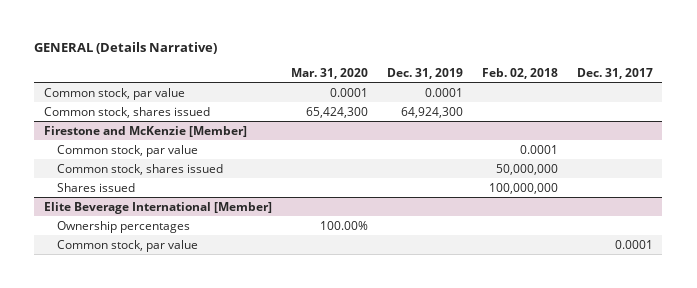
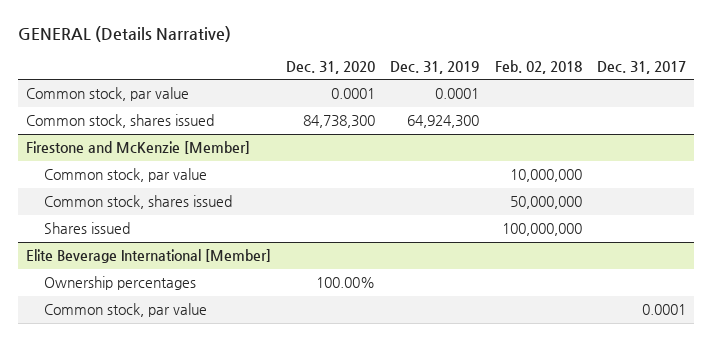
- | Mar. 31, 2020 | Dec. 31, 2019 | Feb. 02, 2018 | Dec. 31, 2017
+ | Dec. 31, 2020 | Dec. 31, 2019 | Feb. 02, 2018 | Dec. 31, 2017
@ Firestone and McKenzie [Member]
- Common stock, par value | | | 0.0001 |
+ Common stock, par value | | | 10,000,000 |

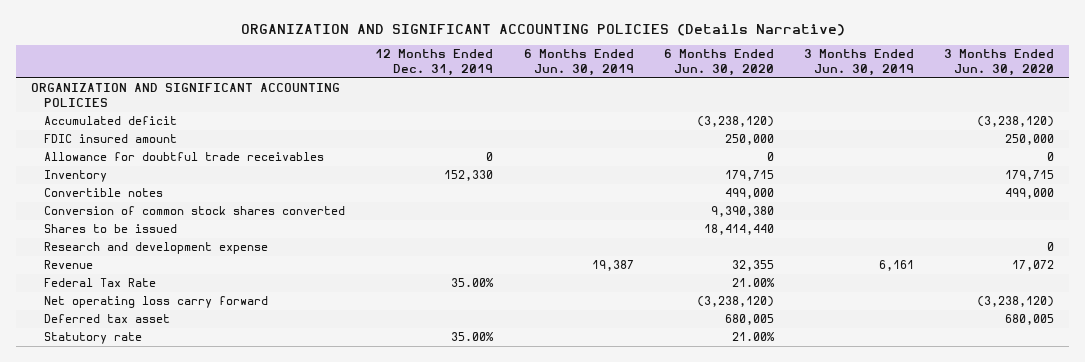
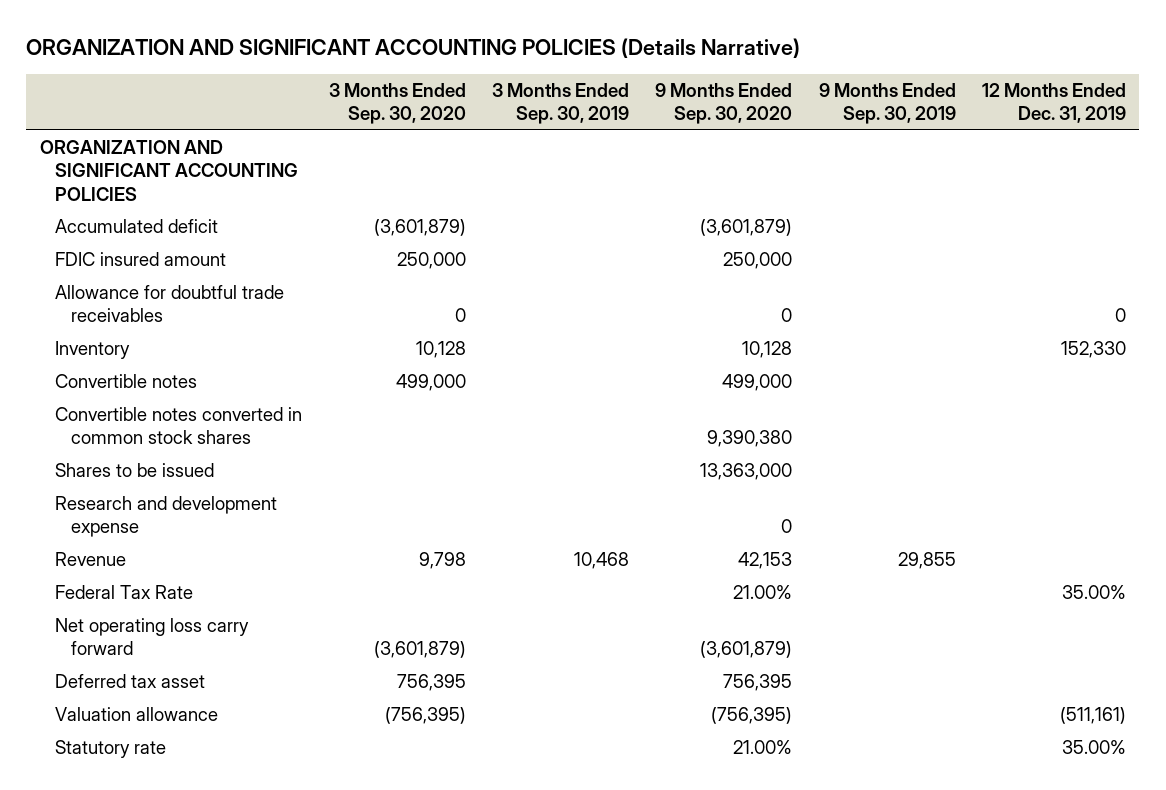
- | 12 Months Ended Dec. 31, 2019 | 6 Months Ended Jun. 30, 2019 | 6 Months Ended Jun. 30, 2020 | 3 Months Ended Jun. 30, 2019 | 3 Months Ended Jun. 30, 2020
+ | 3 Months Ended Sep. 30, 2020 | 3 Months Ended Sep. 30, 2019 | 9 Months Ended Sep. 30, 2020 | 9 Months Ended Sep. 30, 2019 | 12 Months Ended Dec. 31, 2019
- Conversion of common stock shares converted | | | 9,390,380 | |
+ Convertible notes converted in common stock shares | | | 9,390,380 | |
+ Valuation allowance | (756,395) | | (756,395) | | (511,161)

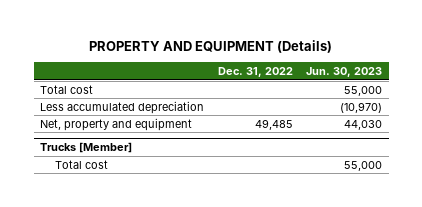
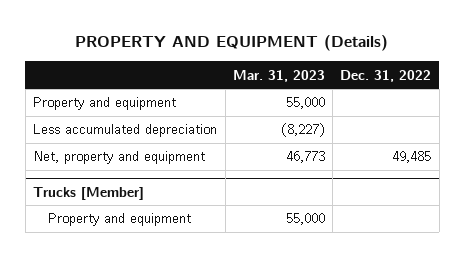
- | Dec. 31, 2022 | Jun. 30, 2023
+ | Mar. 31, 2023 | Dec. 31, 2022
- Total cost | | 55,000
+ Property and equipment | 55,000 |
@ Trucks [Member]
- Total cost | | 55,000
+ Property and equipment | 55,000 |

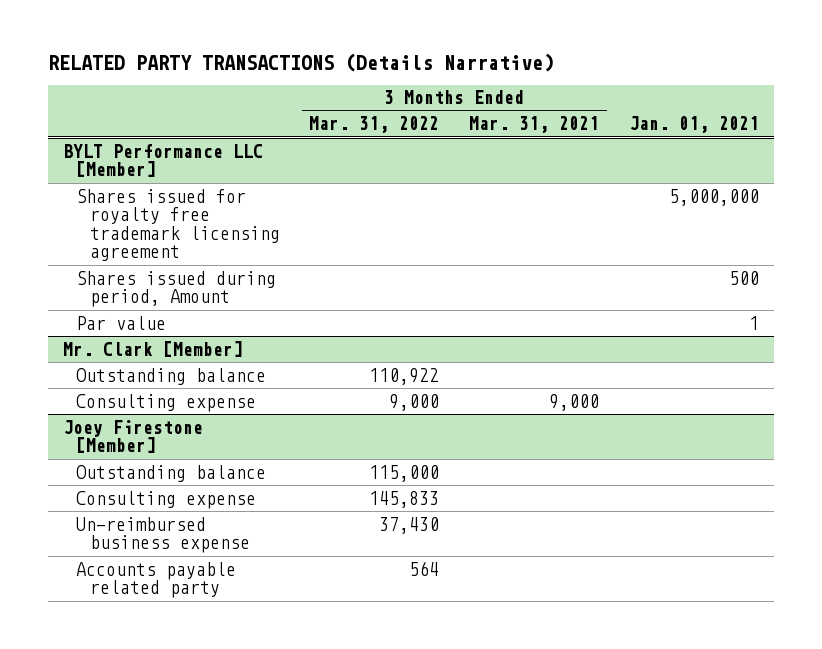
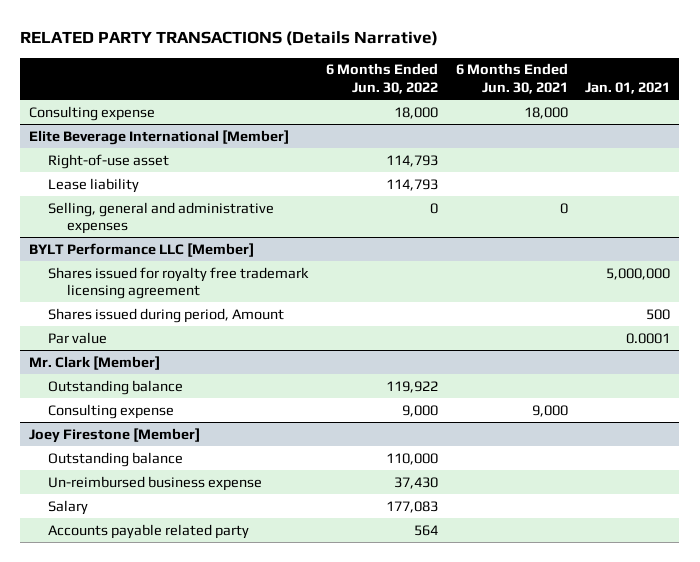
- | 3 Months Ended Mar. 31, 2022 | 3 Months Ended Mar. 31, 2021 | Jan. 01, 2021
+ | 6 Months Ended Jun. 30, 2022 | 6 Months Ended Jun. 30, 2021 | Jan. 01, 2021
+ Consulting expense | 18,000 | 18,000 |
+ Elite Beverage International [Member]
+ Right-of-use asset | 114,793 | |
+ Lease liability | 114,793 | |
+ Selling, general and administrative expenses | 0 | 0 |
@ BYLT Performance LLC [Member]
- Par value | | | 1
+ Par value | | | 0.0001
@ Joey Firestone [Member]
- Consulting expense | 145,833 | |
+ Salary | 177,083 | |

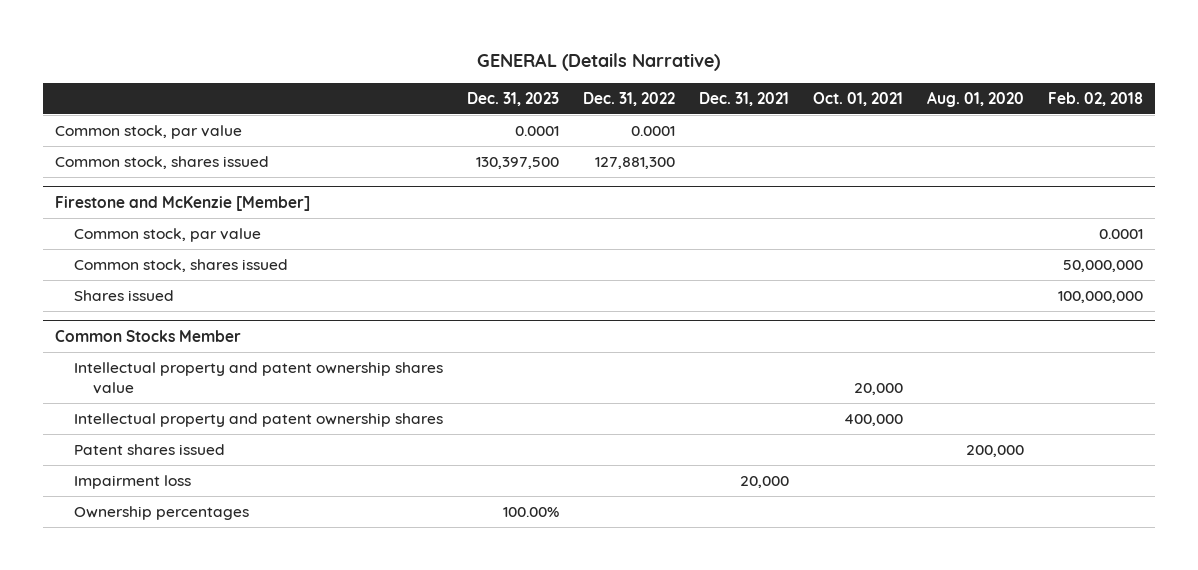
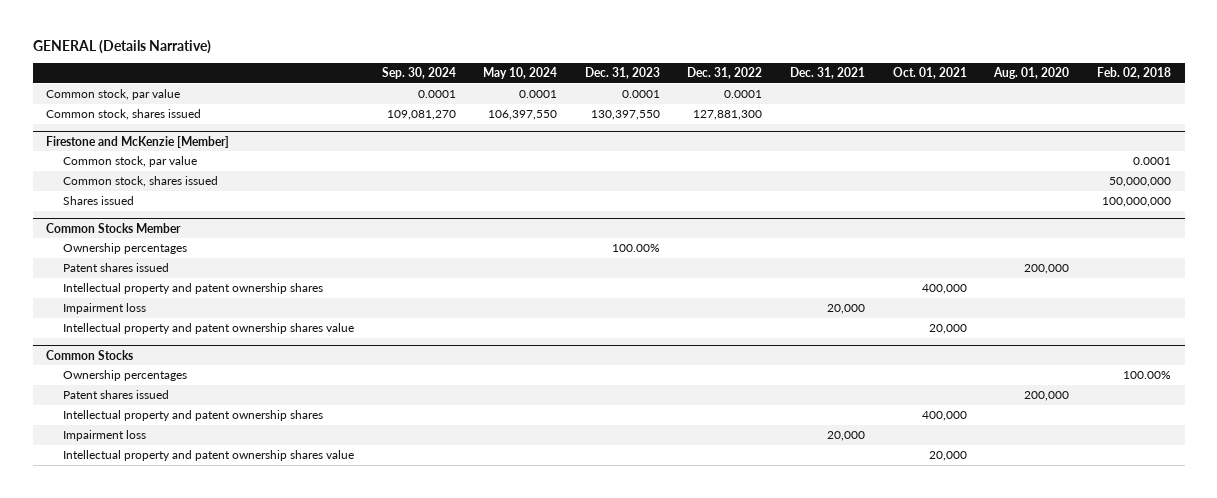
- | Dec. 31, 2023 | Dec. 31, 2022 | Dec. 31, 2021 | Oct. 01, 2021 | Aug. 01, 2020 | Feb. 02, 2018
+ | Sep. 30, 2024 | May 10, 2024 | Dec. 31, 2023 | Dec. 31, 2022 | Dec. 31, 2021 | Oct. 01, 2021 | Aug. 01, 2020 | Feb. 02, 2018
- Common stock, shares issued | 130,397,500 | 127,881,300 | | | |
+ Common stock, shares issued | 109,081,270 | 106,397,550 | 130,397,550 | 127,881,300 | | | |
@ Common Stocks Member
moved up: Ownership percentages | | | 100.00% | | | | |
moved down: Intellectual property and patent ownership shares | | | | | | 400,000 | |
moved down: Intellectual property and patent ownership shares value | | | | | | 20,000 | |
+ Common Stocks
+ Ownership percentages | | | | | | | | 100.00%
+ Patent shares issued | | | | | | | 200,000 |
+ Intellectual property and patent ownership shares | | | | | | 400,000 | |
+ Impairment loss | | | | | 20,000 | | |
+ Intellectual property and patent ownership shares value | | | | | | 20,000 | |

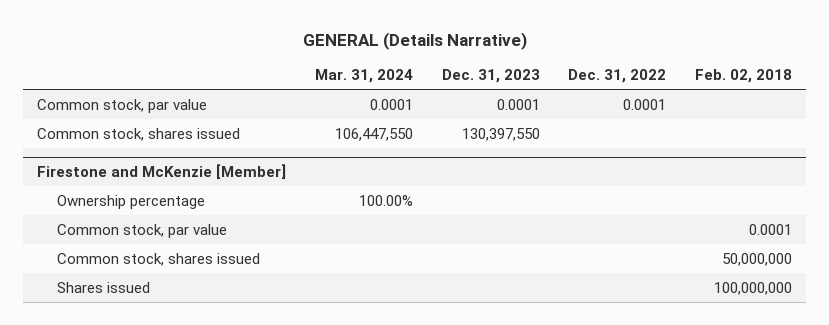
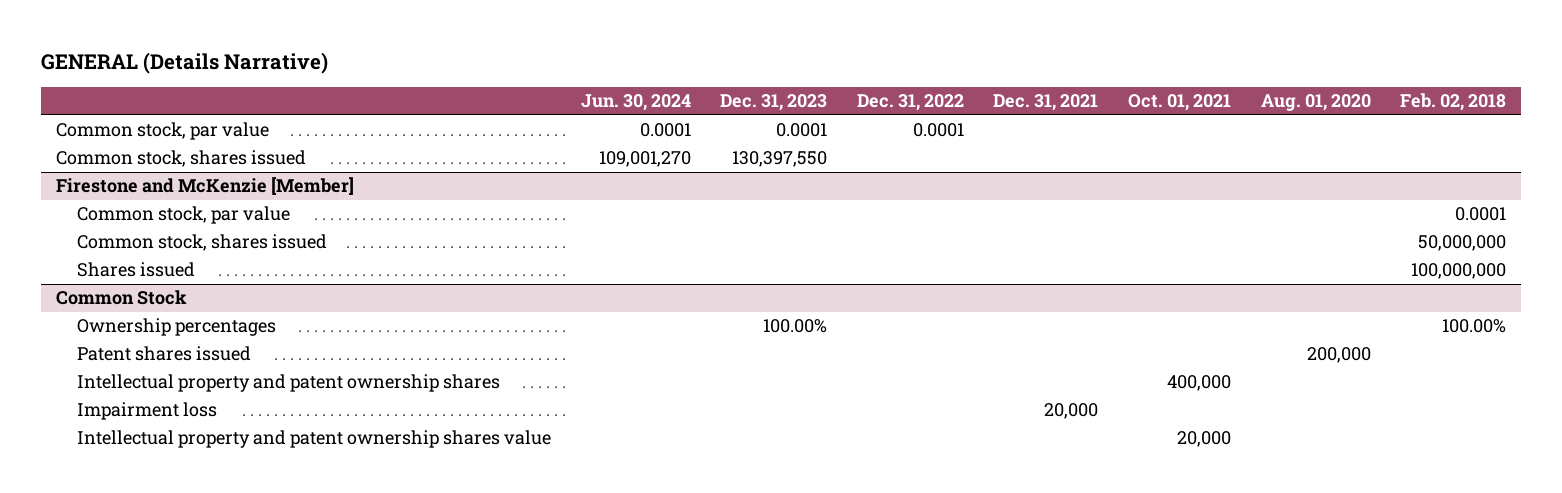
- | Mar. 31, 2024 | Dec. 31, 2023 | Dec. 31, 2022 | Feb. 02, 2018
+ | Jun. 30, 2024 | Dec. 31, 2023 | Dec. 31, 2022 | Dec. 31, 2021 | Oct. 01, 2021 | Aug. 01, 2020 | Feb. 02, 2018
@ Firestone and McKenzie [Member]
- Ownership percentage | 100.00% | | |
+ Common Stock
+ Ownership percentages | | 100.00% | | | | | 100.00%
+ Patent shares issued | | | | | | 200,000 |
+ Intellectual property and patent ownership shares | | | | | 400,000 | |
+ Impairment loss | | | | 20,000 | | |
+ Intellectual property and patent ownership shares value | | | | | 20,000 | |

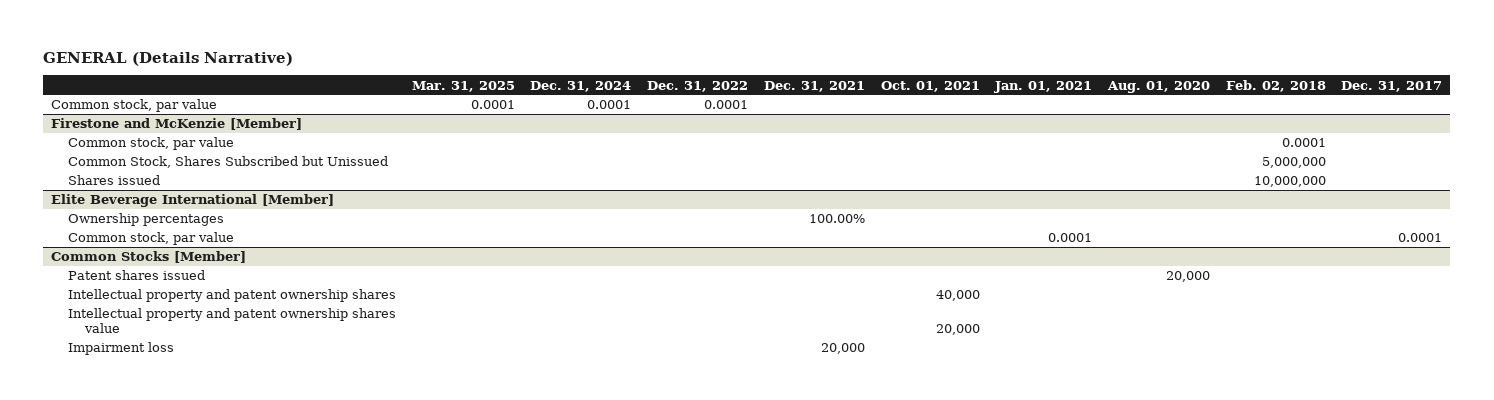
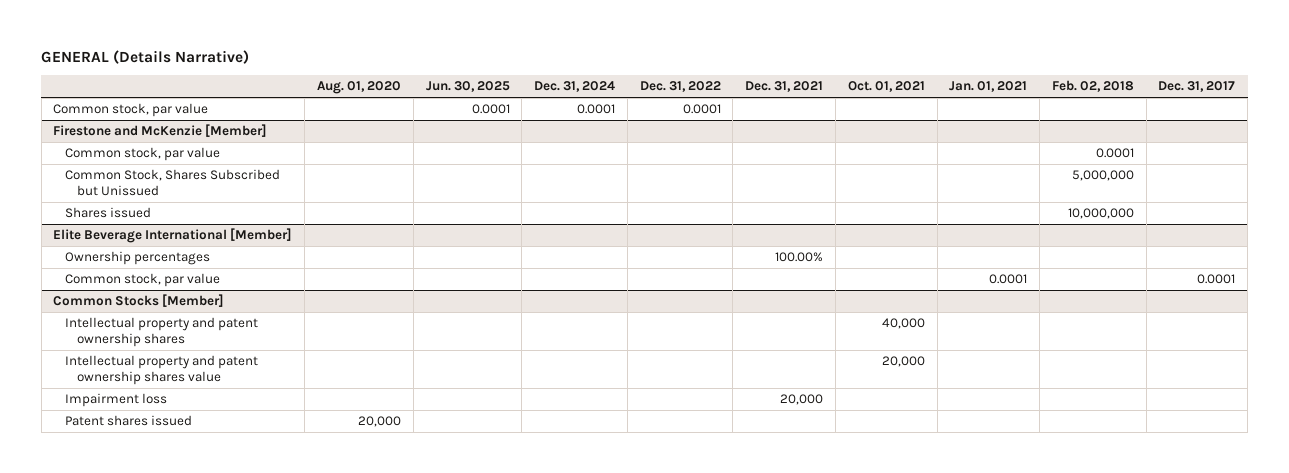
- | Mar. 31, 2025 | Dec. 31, 2024 | Dec. 31, 2022 | Dec. 31, 2021 | Oct. 01, 2021 | Jan. 01, 2021 | Aug. 01, 2020 | Feb. 02, 2018 | Dec. 31, 2017
+ | Aug. 01, 2020 | Jun. 30, 2025 | Dec. 31, 2024 | Dec. 31, 2022 | Dec. 31, 2021 | Oct. 01, 2021 | Jan. 01, 2021 | Feb. 02, 2018 | Dec. 31, 2017
@ Common Stocks [Member]
moved down: Patent shares issued | 20,000 | | | | | | | |

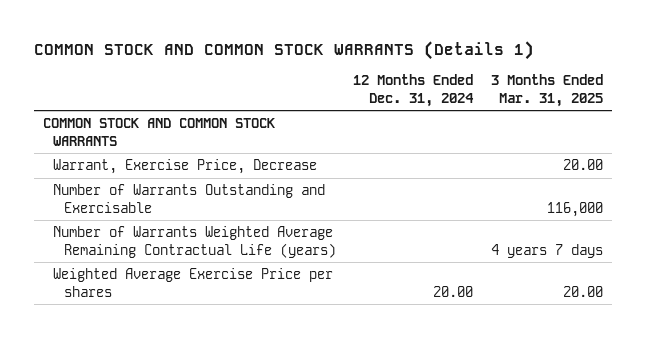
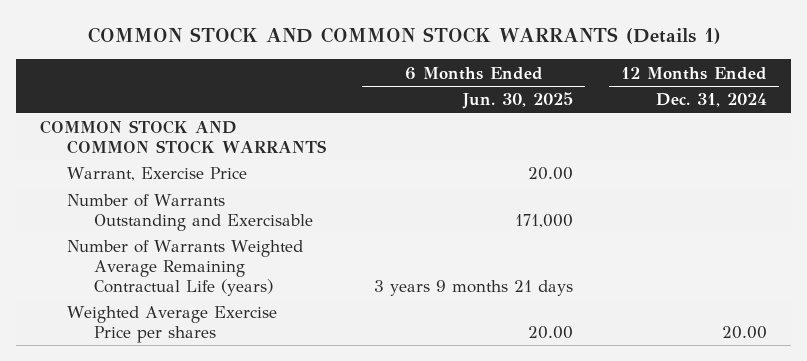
- | 12 Months Ended Dec. 31, 2024 | 3 Months Ended Mar. 31, 2025
+ | 6 Months Ended Jun. 30, 2025 | 12 Months Ended Dec. 31, 2024
- Warrant, Exercise Price, Decrease | | 20.00
+ Warrant, Exercise Price | 20.00 |

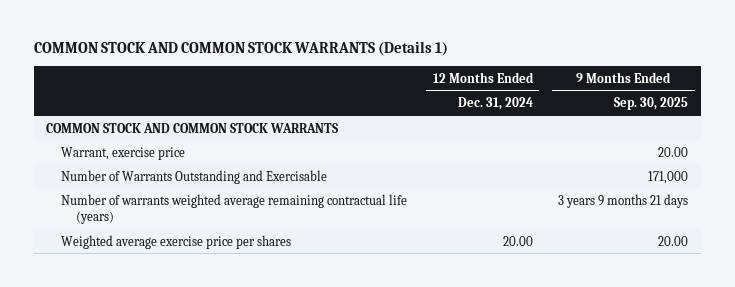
- | 6 Months Ended Jun. 30, 2025 | 12 Months Ended Dec. 31, 2024
+ | 12 Months Ended Dec. 31, 2024 | 9 Months Ended Sep. 30, 2025
- Warrant, Exercise Price | 20.00 |
+ Warrant, exercise price | | 20.00
- Number of Warrants Weighted Average Remaining Contractual Life (years) | 3 years 9 months 21 days |
- Weighted Average Exercise Price per shares | 20.00 | 20.00
+ Number of warrants weighted average remaining contractual life (years) | | 3 years 9 months 21 days
+ Weighted average exercise price per shares | 20.00 | 20.00

